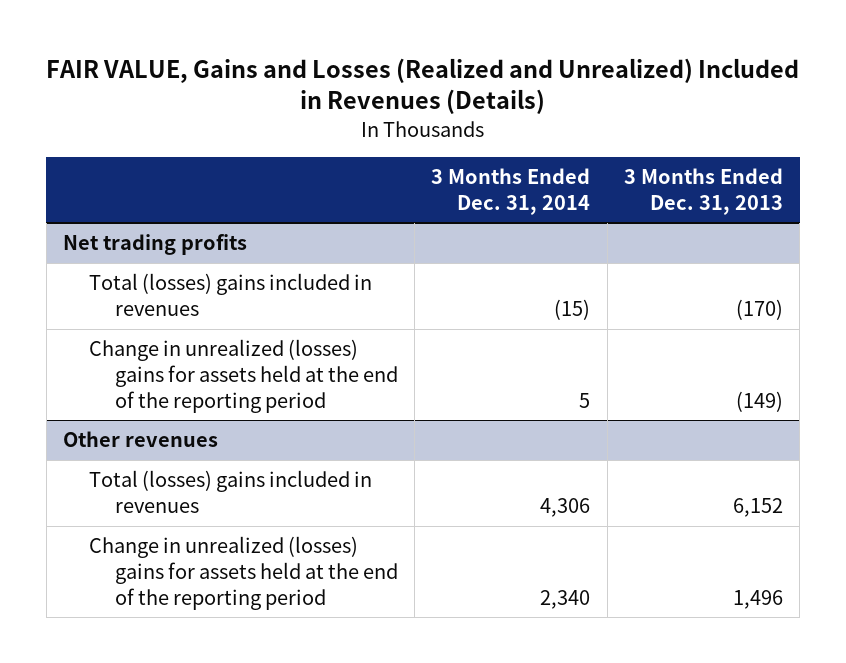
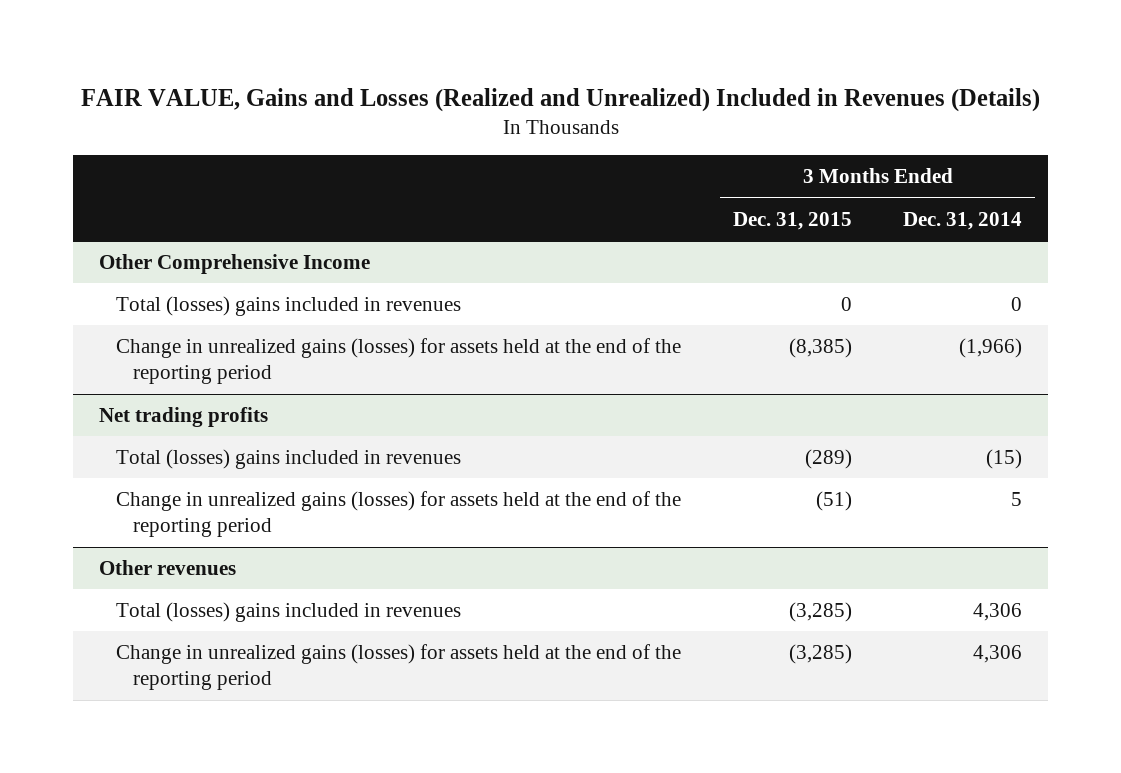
- | 3 Months Ended Dec. 31, 2014 | 3 Months Ended Dec. 31, 2013
+ | 3 Months Ended Dec. 31, 2015 | 3 Months Ended Dec. 31, 2014
+ Other Comprehensive Income
+ Total (losses) gains included in revenues | 0 | 0
+ Change in unrealized gains (losses) for assets held at the end of the reporting period | (8,385) | (1,966)
@ Net trading profits
- Change in unrealized (losses) gains for assets held at the end of the reporting period | 5 | (149)
+ Change in unrealized gains (losses) for assets held at the end of the reporting period | (51) | 5
@ Other revenues
- Change in unrealized (losses) gains for assets held at the end of the reporting period | 2,340 | 1,496
+ Change in unrealized gains (losses) for assets held at the end of the reporting period | (3,285) | 4,306

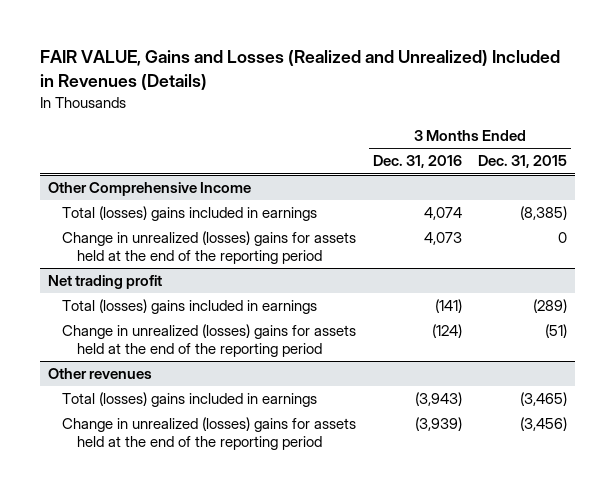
- | 3 Months Ended Dec. 31, 2015 | 3 Months Ended Dec. 31, 2014
+ | 3 Months Ended Dec. 31, 2016 | 3 Months Ended Dec. 31, 2015
@ Other Comprehensive Income
- Total (losses) gains included in revenues | 0 | 0
- Change in unrealized gains (losses) for assets held at the end of the reporting period | (8,385) | (1,966)
- Net trading profits
- Total (losses) gains included in revenues | (289) | (15)
- Change in unrealized gains (losses) for assets held at the end of the reporting period | (51) | 5
@ Other Comprehensive Income
+ Total (losses) gains included in earnings | 4,074 | (8,385)
+ Change in unrealized (losses) gains for assets held at the end of the reporting period | 4,073 | 0
+ Net trading profit
+ Total (losses) gains included in earnings | (141) | (289)
+ Change in unrealized (losses) gains for assets held at the end of the reporting period | (124) | (51)
@ Other revenues
- Total (losses) gains included in revenues | (3,285) | 4,306
- Change in unrealized gains (losses) for assets held at the end of the reporting period | (3,285) | 4,306
+ Total (losses) gains included in earnings | (3,943) | (3,465)
+ Change in unrealized (losses) gains for assets held at the end of the reporting period | (3,939) | (3,456)

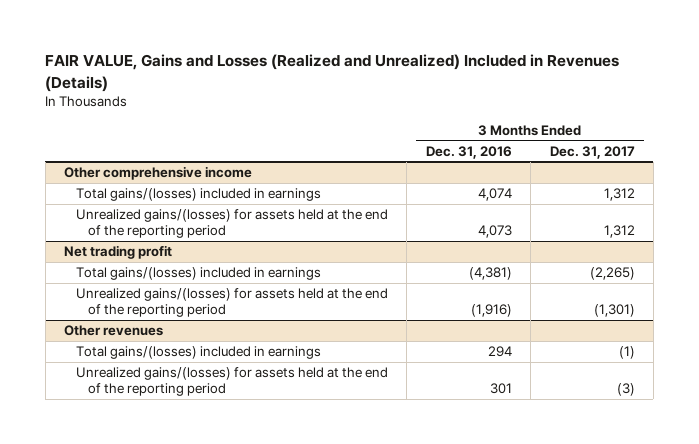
- | 3 Months Ended Dec. 31, 2016 | 3 Months Ended Dec. 31, 2015
+ | 3 Months Ended Dec. 31, 2016 | 3 Months Ended Dec. 31, 2017
- Other Comprehensive Income
- Total (losses) gains included in earnings | 4,074 | (8,385)
- Change in unrealized (losses) gains for assets held at the end of the reporting period | 4,073 | 0
+ Other comprehensive income
+ Total gains/(losses) included in earnings | 4,074 | 1,312
+ Unrealized gains/(losses) for assets held at the end of the reporting period | 4,073 | 1,312
@ Net trading profit
- Total (losses) gains included in earnings | (141) | (289)
- Change in unrealized (losses) gains for assets held at the end of the reporting period | (124) | (51)
+ Total gains/(losses) included in earnings | (4,381) | (2,265)
+ Unrealized gains/(losses) for assets held at the end of the reporting period | (1,916) | (1,301)
@ Other revenues
- Total (losses) gains included in earnings | (3,943) | (3,465)
- Change in unrealized (losses) gains for assets held at the end of the reporting period | (3,939) | (3,456)
+ Total gains/(losses) included in earnings | 294 | (1)
+ Unrealized gains/(losses) for assets held at the end of the reporting period | 301 | (3)

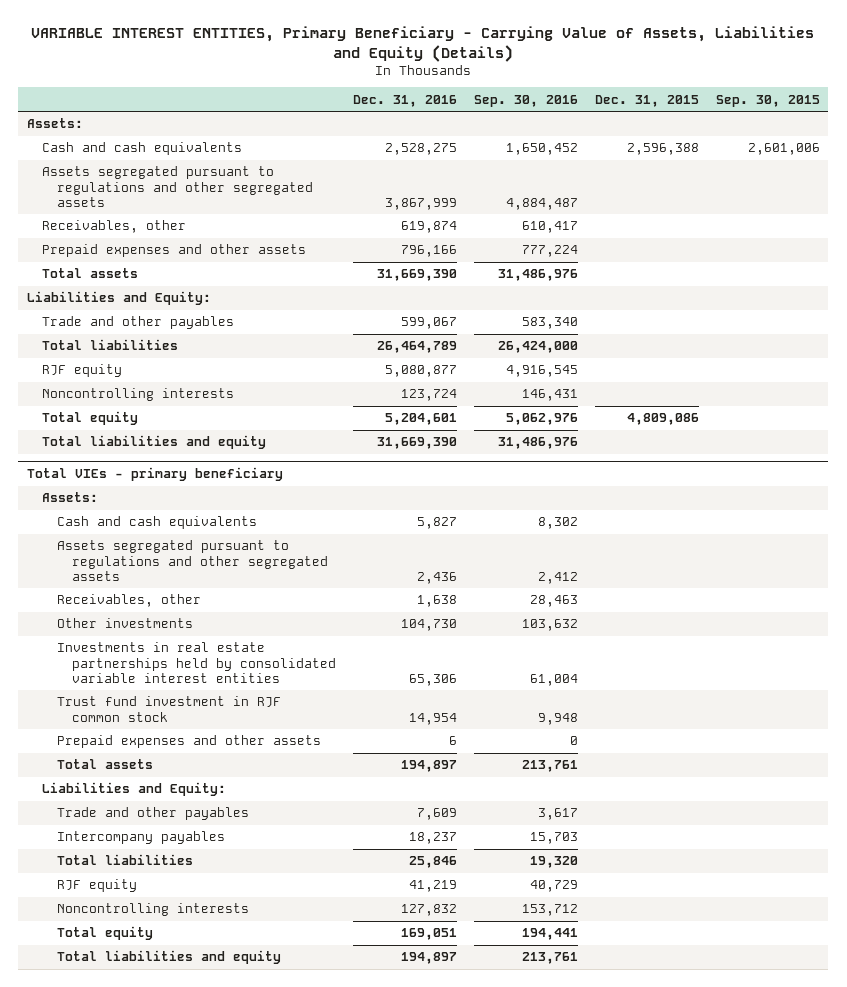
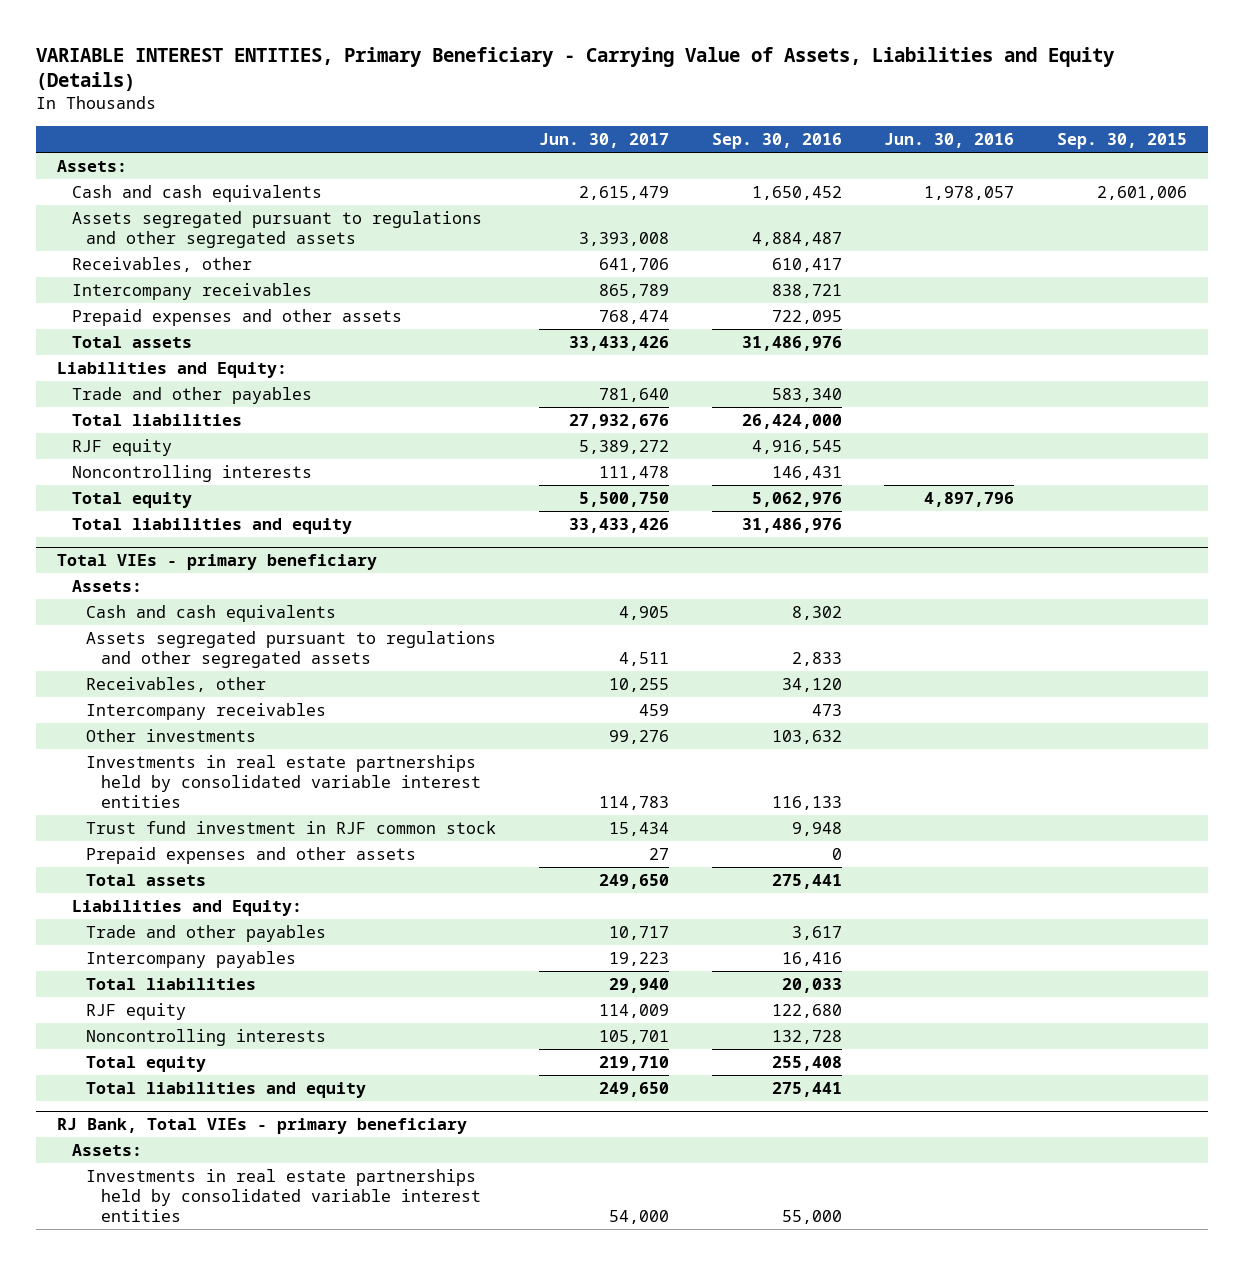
- | Dec. 31, 2016 | Sep. 30, 2016 | Dec. 31, 2015 | Sep. 30, 2015
+ | Jun. 30, 2017 | Sep. 30, 2016 | Jun. 30, 2016 | Sep. 30, 2015
- Prepaid expenses and other assets | 796,166 | 777,224 | |
+ Intercompany receivables | 865,789 | 838,721 | |
+ Prepaid expenses and other assets | 768,474 | 722,095 | |
@ Total VIEs - primary beneficiary
- Assets segregated pursuant to regulations and other segregated assets | 2,436 | 2,412 | |
- Receivables, other | 1,638 | 28,463 | |
+ Assets segregated pursuant to regulations and other segregated assets | 4,511 | 2,833 | |
+ Receivables, other | 10,255 | 34,120 | |
+ Intercompany receivables | 459 | 473 | |
- Investments in real estate partnerships held by consolidated variable interest entities | 65,306 | 61,004 | |
+ Investments in real estate partnerships held by consolidated variable interest entities | 114,783 | 116,133 | |
- Total assets | 194,897 | 213,761 | |
+ Total assets | 249,650 | 275,441 | |
- Intercompany payables | 18,237 | 15,703 | |
- Total liabilities | 25,846 | 19,320 | |
- RJF equity | 41,219 | 40,729 | |
- Noncontrolling interests | 127,832 | 153,712 | |
- Total equity | 169,051 | 194,441 | |
- Total liabilities and equity | 194,897 | 213,761 | |
+ Intercompany payables | 19,223 | 16,416 | |
+ Total liabilities | 29,940 | 20,033 | |
+ RJF equity | 114,009 | 122,680 | |
+ Noncontrolling interests | 105,701 | 132,728 | |
+ Total equity | 219,710 | 255,408 | |
+ Total liabilities and equity | 249,650 | 275,441 | |
+ RJ Bank, Total VIEs - primary beneficiary
+ Assets:
+ Investments in real estate partnerships held by consolidated variable interest entities | 54,000 | 55,000 | |

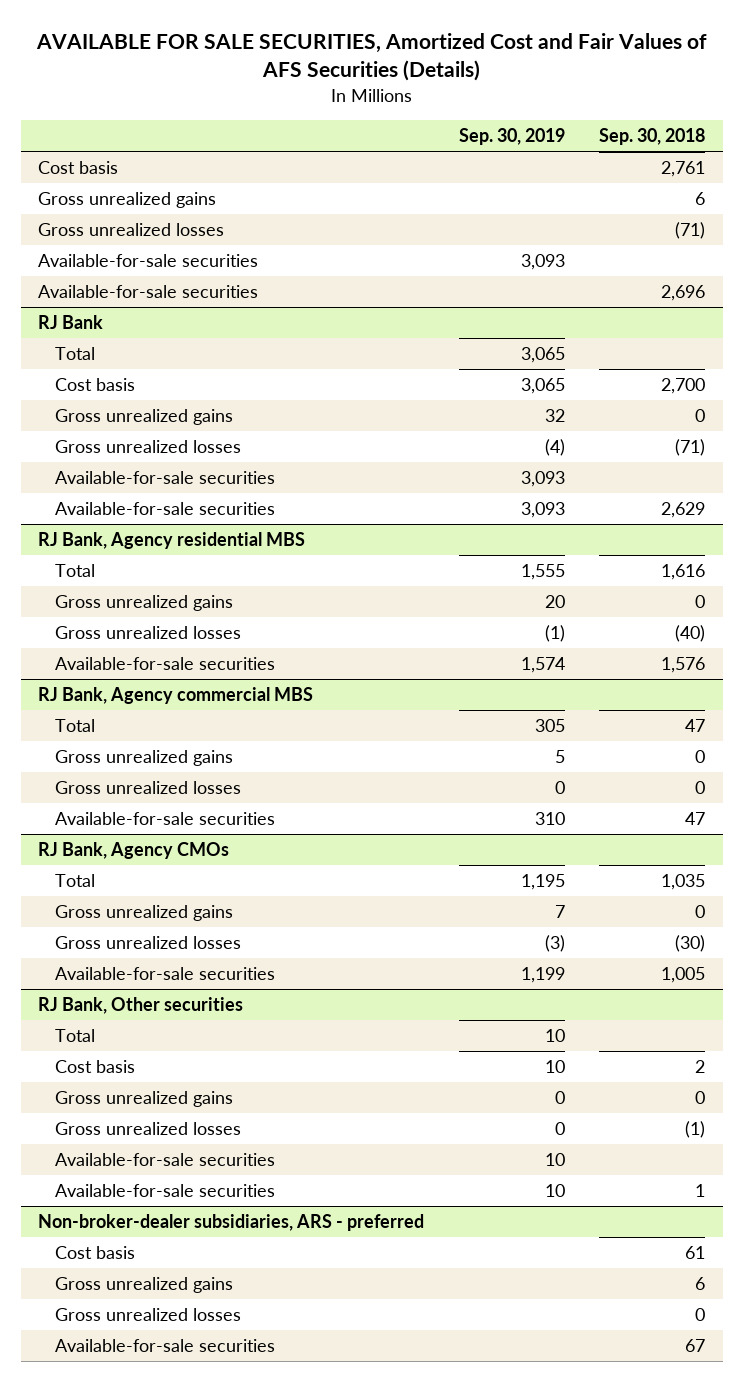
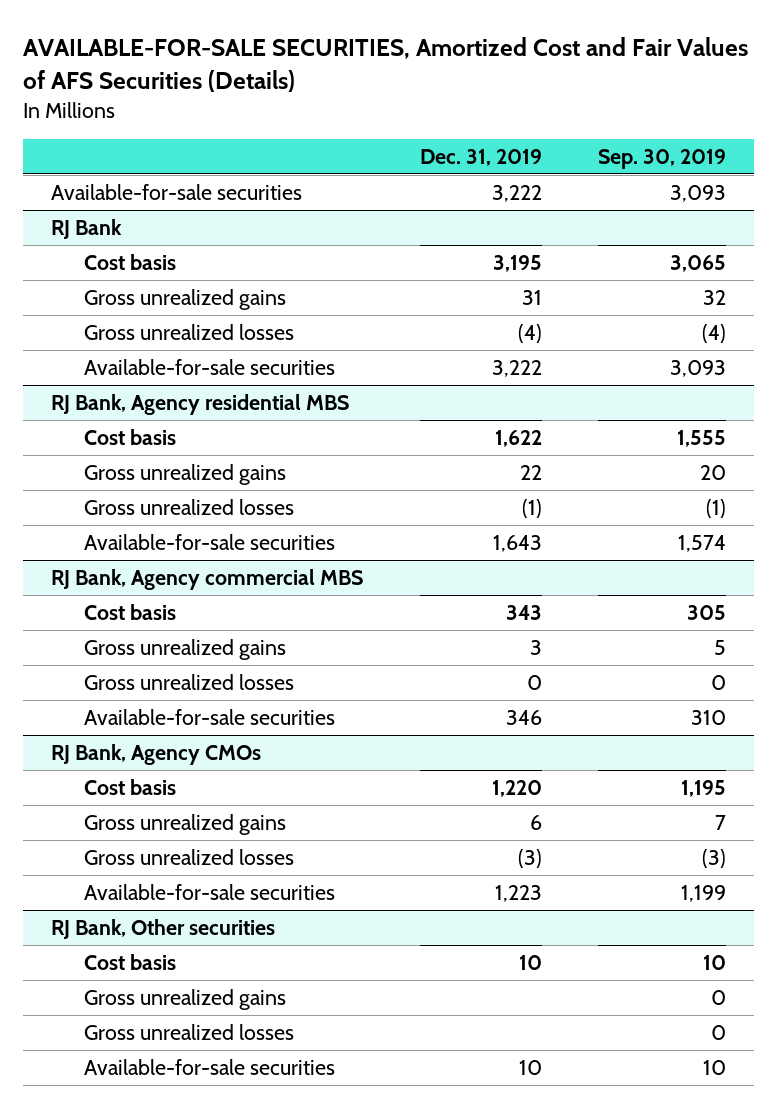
- AVAILABLE FOR SALE SECURITIES, Amortized Cost and Fair Values of AFS Securities (Details)
+ AVAILABLE-FOR-SALE SECURITIES, Amortized Cost and Fair Values of AFS Securities (Details)
- | Sep. 30, 2019 | Sep. 30, 2018
+ | Dec. 31, 2019 | Sep. 30, 2019
- Cost basis | | 2,761
- Gross unrealized gains | | 6
- Gross unrealized losses | | (71)
- Available-for-sale securities | | 2,696
@ RJ Bank
- Total | 3,065 |
- Available-for-sale securities | 3,093 | 2,629
@ RJ Bank, Agency residential MBS
- Total | 1,555 | 1,616
+ Cost basis | 1,622 | 1,555
@ RJ Bank, Agency commercial MBS
- Total | 305 | 47
+ Cost basis | 343 | 305
@ RJ Bank, Agency CMOs
- Total | 1,195 | 1,035
+ Cost basis | 1,220 | 1,195
@ RJ Bank, Other securities
- Total | 10 |
- Available-for-sale securities | 10 | 1
- Non-broker-dealer subsidiaries, ARS - preferred
- Cost basis | | 61
- Gross unrealized gains | | 6
- Gross unrealized losses | | 0
- Available-for-sale securities | | 67

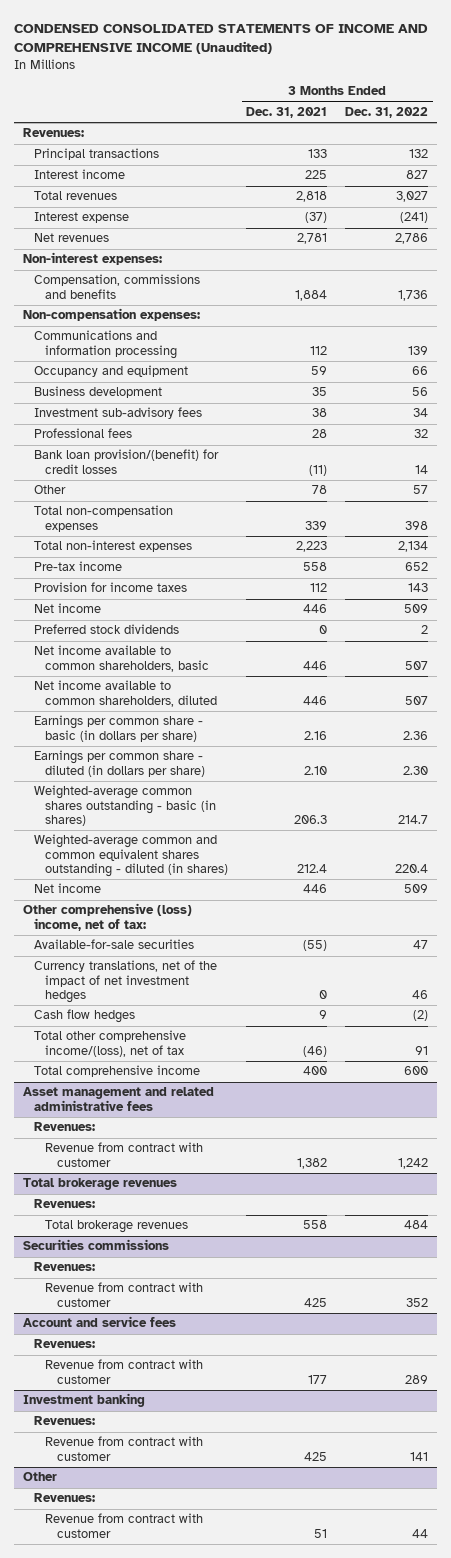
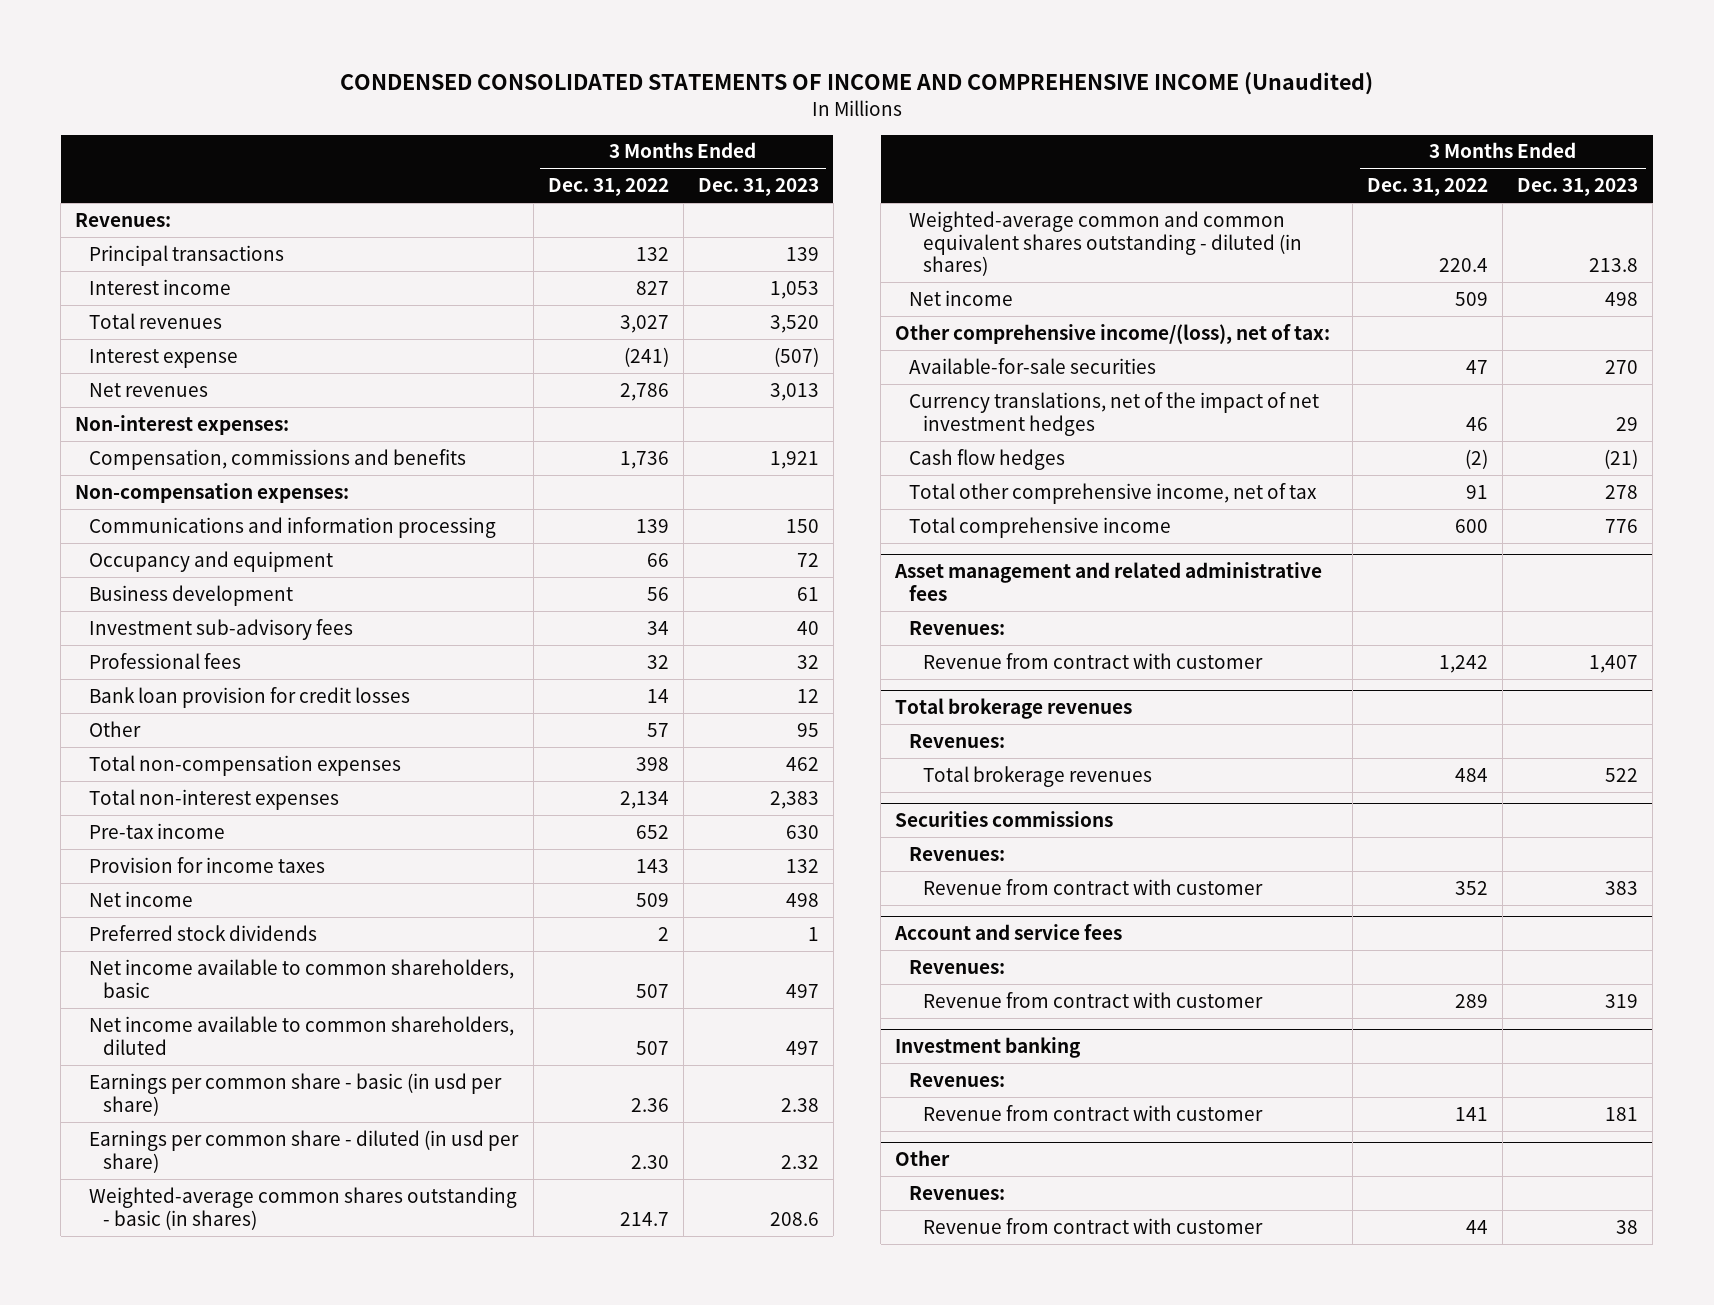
- | 3 Months Ended Dec. 31, 2021 | 3 Months Ended Dec. 31, 2022
+ | 3 Months Ended Dec. 31, 2022 | 3 Months Ended Dec. 31, 2023
- Bank loan provision/(benefit) for credit losses | (11) | 14
+ Bank loan provision for credit losses | 14 | 12
- Earnings per common share - basic (in dollars per share) | 2.16 | 2.36
- Earnings per common share - diluted (in dollars per share) | 2.10 | 2.30
+ Earnings per common share - basic (in usd per share) | 2.36 | 2.38
+ Earnings per common share - diluted (in usd per share) | 2.30 | 2.32
- Other comprehensive (loss) income, net of tax:
+ Other comprehensive income/(loss), net of tax:
- Total other comprehensive income/(loss), net of tax | (46) | 91
+ Total other comprehensive income, net of tax | 91 | 278

